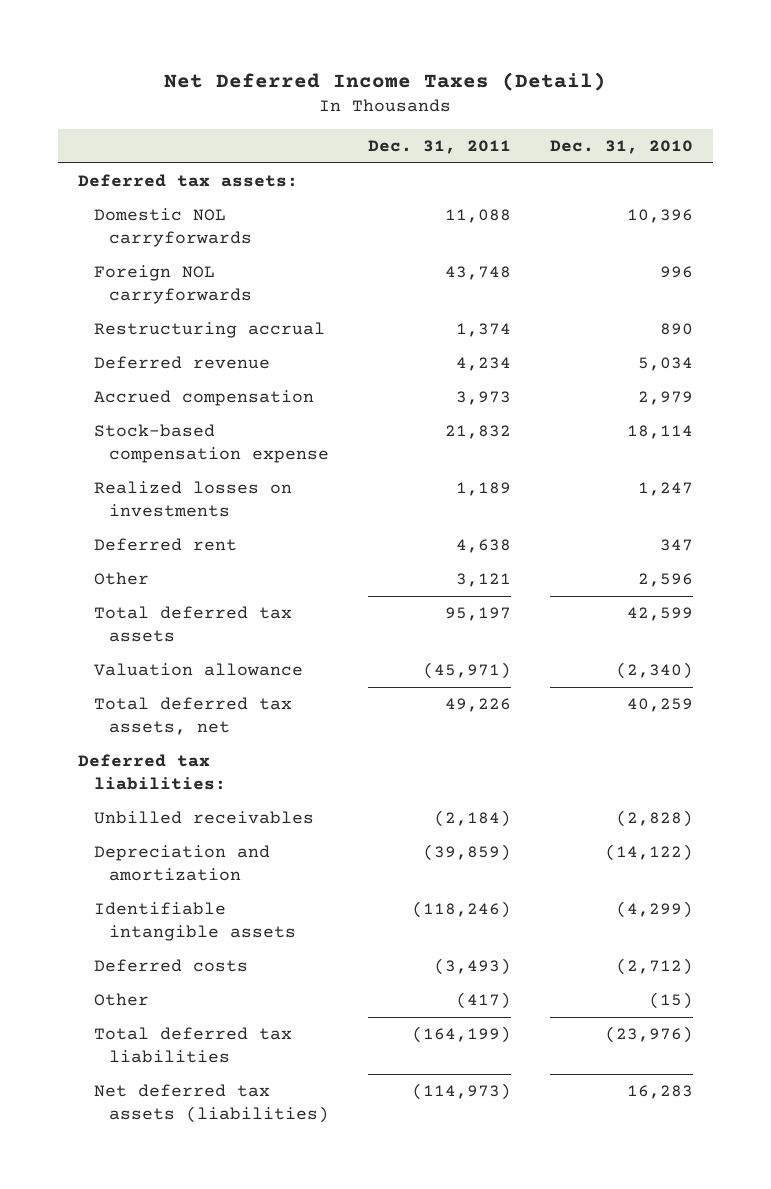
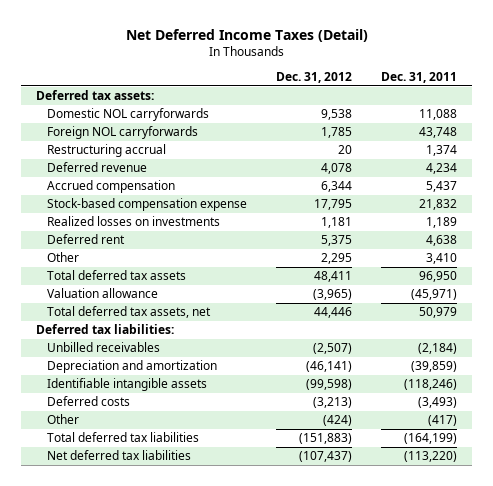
- | Dec. 31, 2011 | Dec. 31, 2010
+ | Dec. 31, 2012 | Dec. 31, 2011
- Accrued compensation | 3,973 | 2,979
+ Accrued compensation | 6,344 | 5,437
- Other | 3,121 | 2,596
- Total deferred tax assets | 95,197 | 42,599
+ Other | 2,295 | 3,410
+ Total deferred tax assets | 48,411 | 96,950
- Total deferred tax assets, net | 49,226 | 40,259
+ Total deferred tax assets, net | 44,446 | 50,979
- Net deferred tax assets (liabilities) | (114,973) | 16,283
+ Net deferred tax liabilities | (107,437) | (113,220)

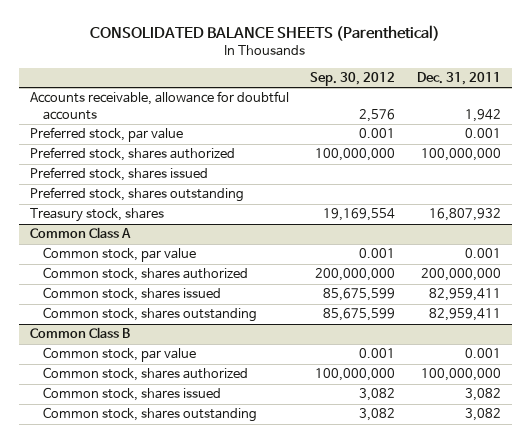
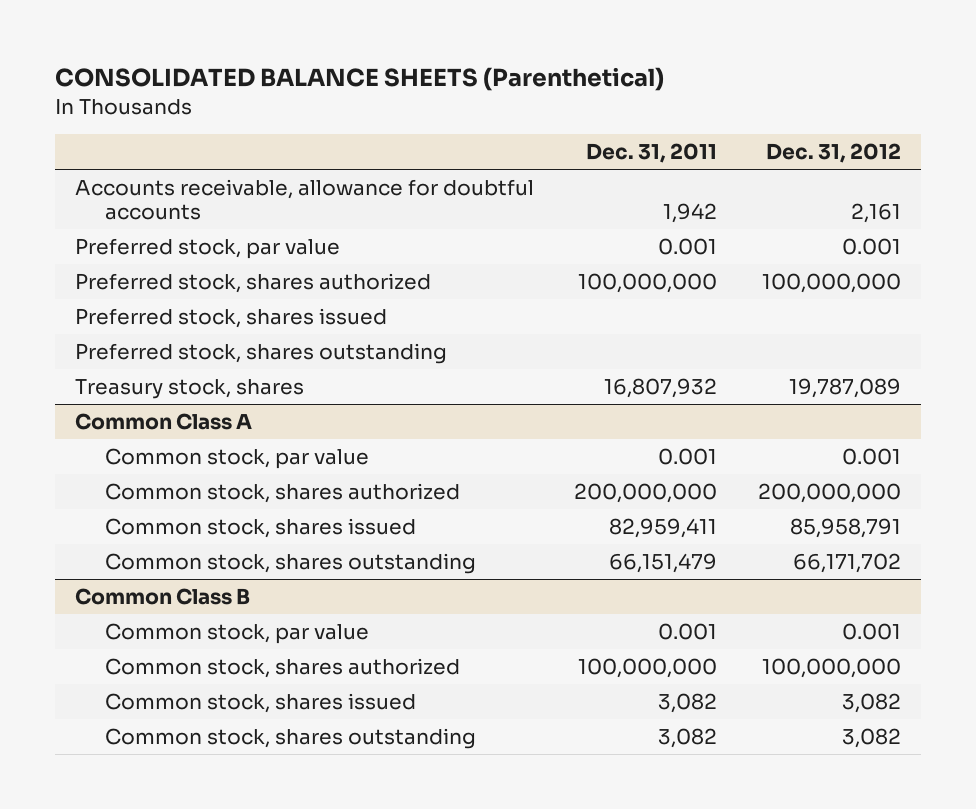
- | Sep. 30, 2012 | Dec. 31, 2011
+ | Dec. 31, 2011 | Dec. 31, 2012
@ Common Class A
- Common stock, shares outstanding | 85,675,599 | 82,959,411
+ Common stock, shares outstanding | 66,151,479 | 66,171,702

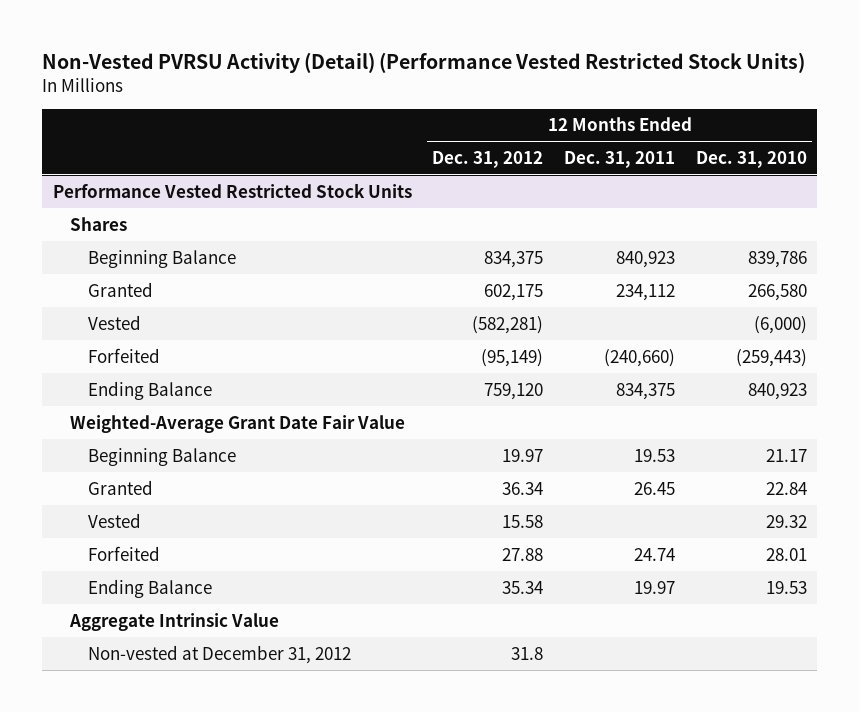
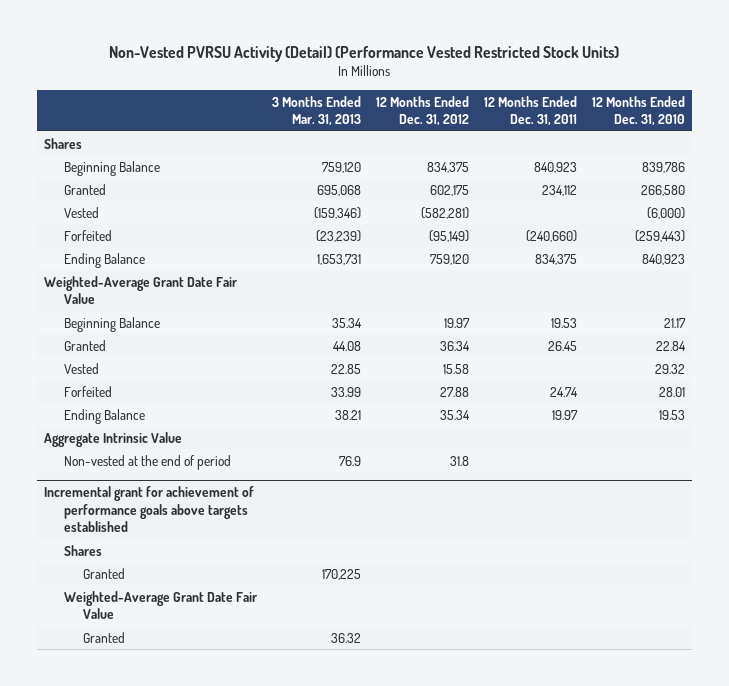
- | 12 Months Ended Dec. 31, 2012 | 12 Months Ended Dec. 31, 2011 | 12 Months Ended Dec. 31, 2010
+ | 3 Months Ended Mar. 31, 2013 | 12 Months Ended Dec. 31, 2012 | 12 Months Ended Dec. 31, 2011 | 12 Months Ended Dec. 31, 2010
- Performance Vested Restricted Stock Units
- Non-vested at December 31, 2012 | 31.8 | |
+ Non-vested at the end of period | 76.9 | 31.8 | |
+ Incremental grant for achievement of performance goals above targets established
+ Shares
+ Granted | 170,225 | | |
+ Weighted-Average Grant Date Fair Value
+ Granted | 36.32 | | |

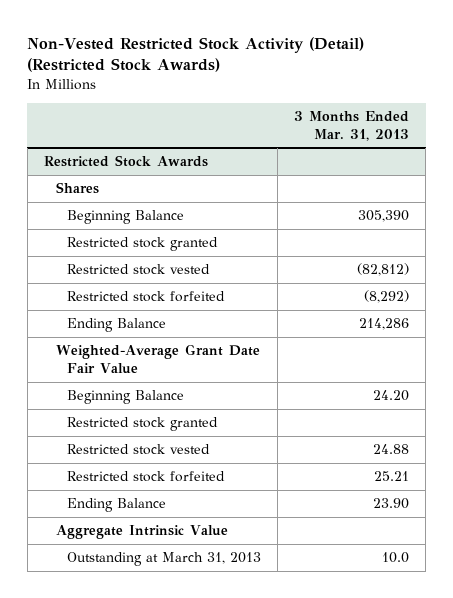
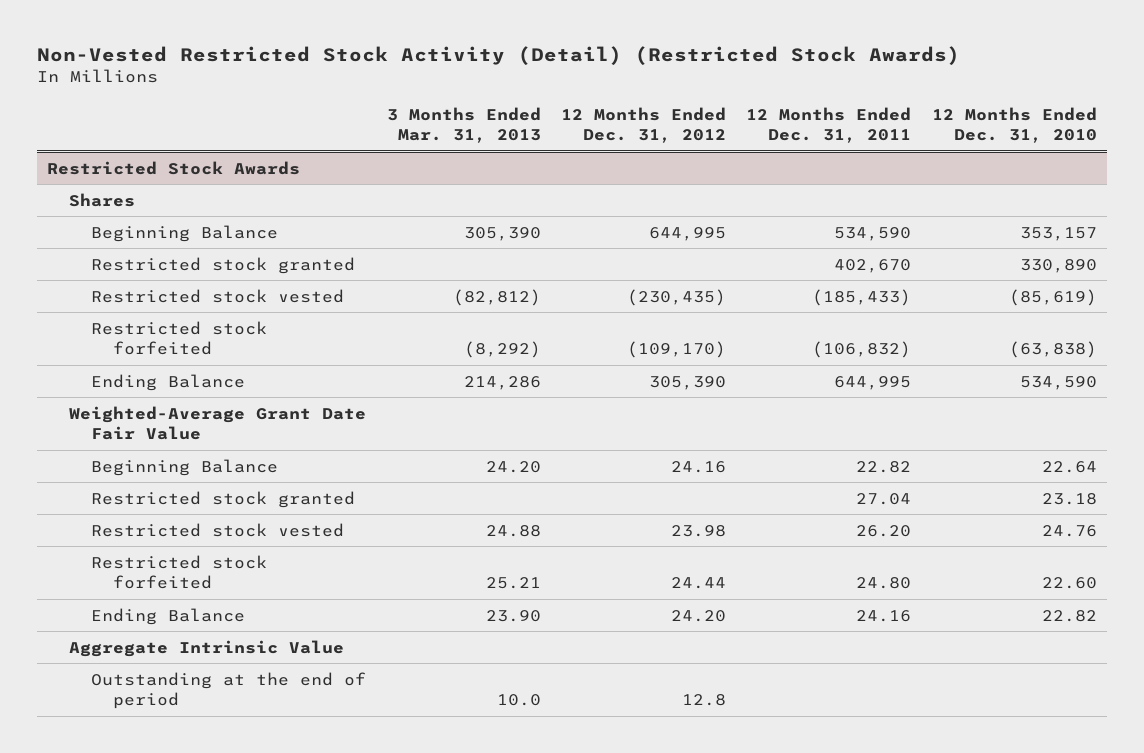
- | 3 Months Ended Mar. 31, 2013
+ | 3 Months Ended Mar. 31, 2013 | 12 Months Ended Dec. 31, 2012 | 12 Months Ended Dec. 31, 2011 | 12 Months Ended Dec. 31, 2010
@ Restricted Stock Awards
- Outstanding at March 31, 2013 | 10.0
+ Outstanding at the end of period | 10.0 | 12.8 | |

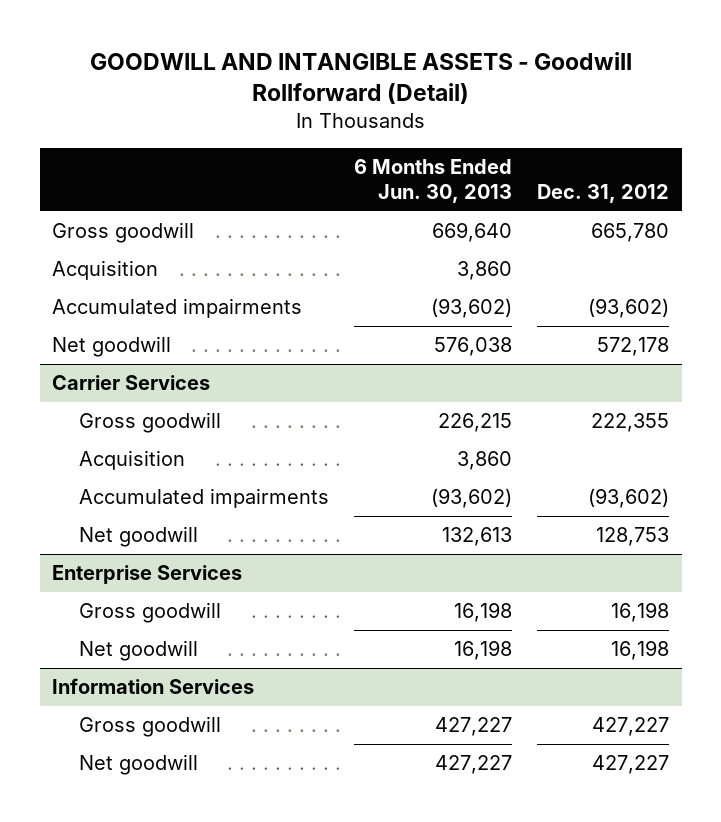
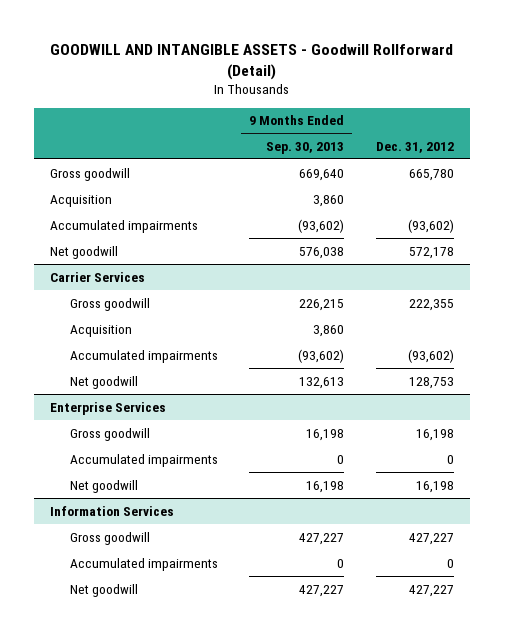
- | 6 Months Ended Jun. 30, 2013 | Dec. 31, 2012
+ | 9 Months Ended Sep. 30, 2013 | Dec. 31, 2012
@ Enterprise Services
+ Accumulated impairments | 0 | 0
@ Information Services
+ Accumulated impairments | 0 | 0

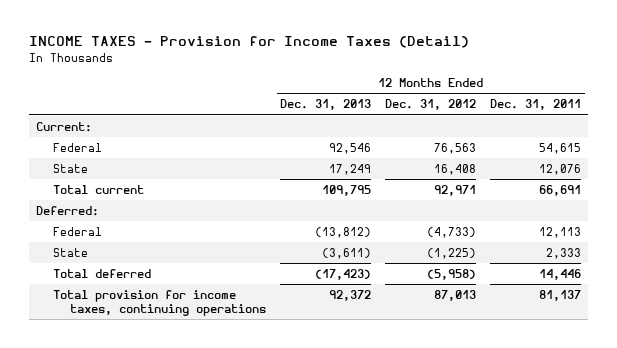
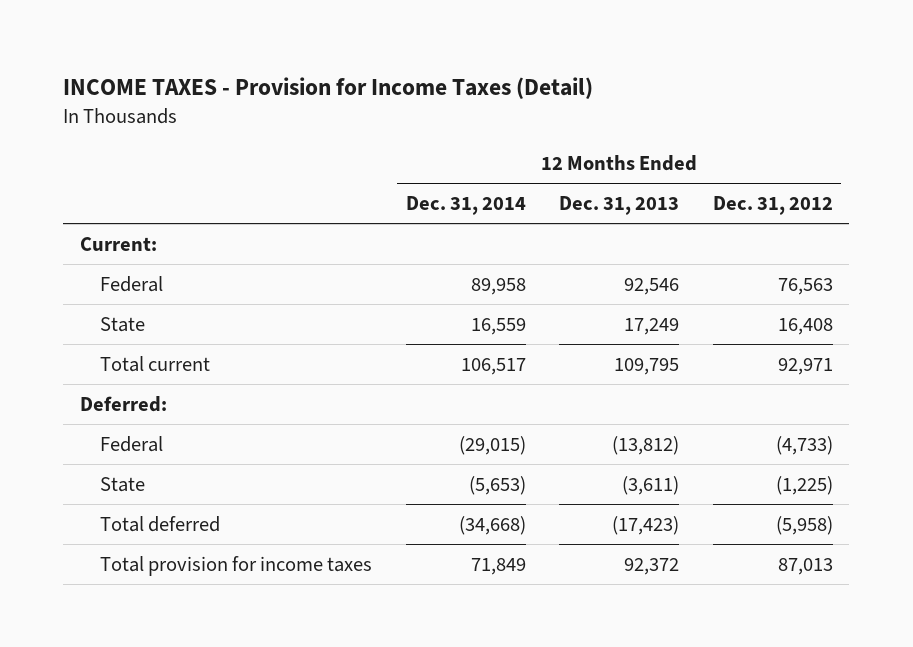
- | 12 Months Ended Dec. 31, 2013 | 12 Months Ended Dec. 31, 2012 | 12 Months Ended Dec. 31, 2011
+ | 12 Months Ended Dec. 31, 2014 | 12 Months Ended Dec. 31, 2013 | 12 Months Ended Dec. 31, 2012
- Total provision for income taxes, continuing operations | 92,372 | 87,013 | 81,137
+ Total provision for income taxes | 71,849 | 92,372 | 87,013

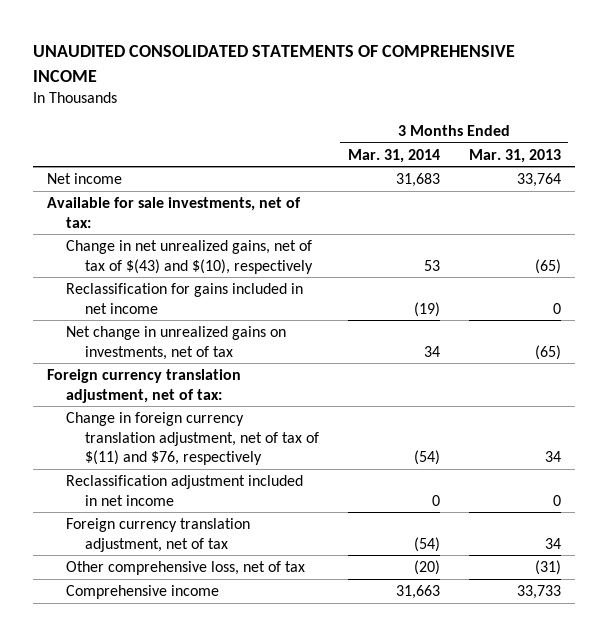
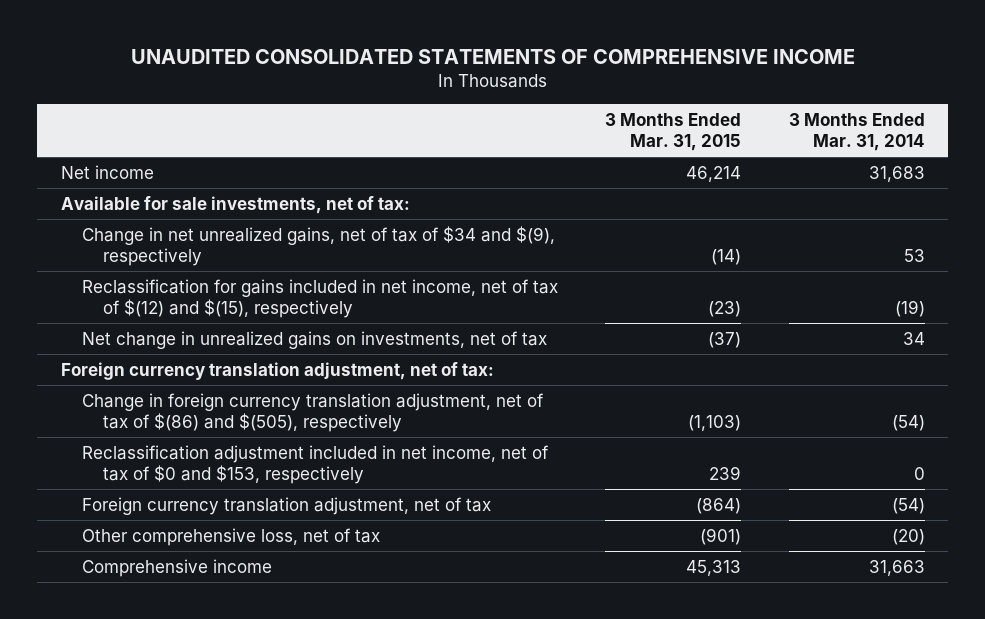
- | 3 Months Ended Mar. 31, 2014 | 3 Months Ended Mar. 31, 2013
+ | 3 Months Ended Mar. 31, 2015 | 3 Months Ended Mar. 31, 2014
- Change in net unrealized gains, net of tax of $(43) and $(10), respectively | 53 | (65)
- Reclassification for gains included in net income | (19) | 0
+ Change in net unrealized gains, net of tax of $34 and $(9), respectively | (14) | 53
+ Reclassification for gains included in net income, net of tax of $(12) and $(15), respectively | (23) | (19)
- Change in foreign currency translation adjustment, net of tax of $(11) and $76, respectively | (54) | 34
- Reclassification adjustment included in net income | 0 | 0
+ Change in foreign currency translation adjustment, net of tax of $(86) and $(505), respectively | (1,103) | (54)
+ Reclassification adjustment included in net income, net of tax of $0 and $153, respectively | 239 | 0

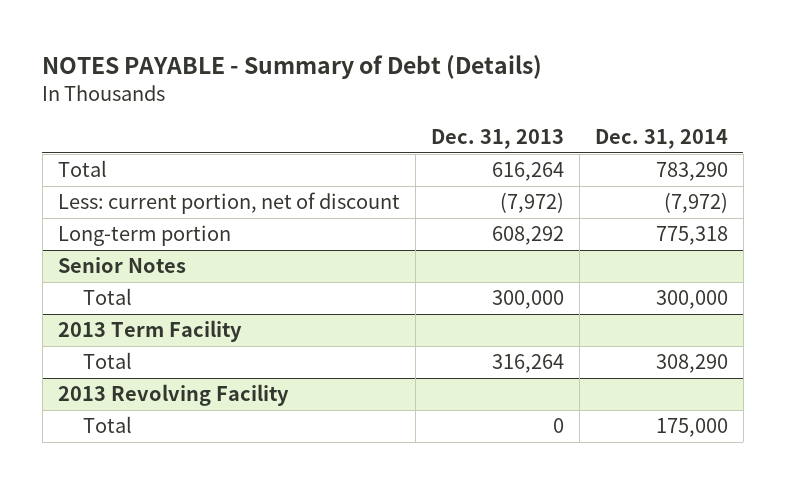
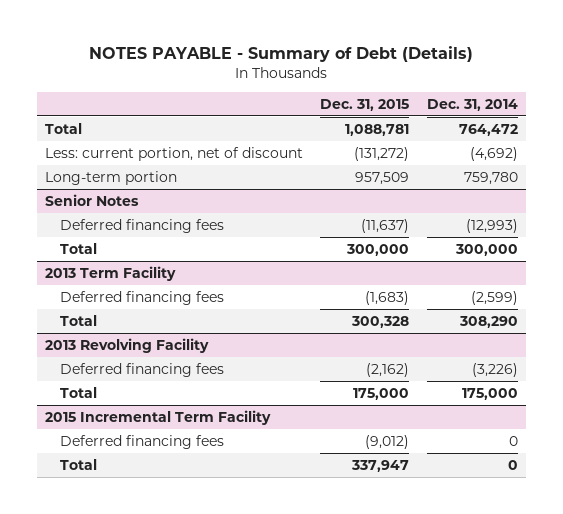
- | Dec. 31, 2013 | Dec. 31, 2014
+ | Dec. 31, 2015 | Dec. 31, 2014
- Total | 616,264 | 783,290
- Less: current portion, net of discount | (7,972) | (7,972)
- Long-term portion | 608,292 | 775,318
+ Total | 1,088,781 | 764,472
+ Less: current portion, net of discount | (131,272) | (4,692)
+ Long-term portion | 957,509 | 759,780
@ Senior Notes
+ Deferred financing fees | (11,637) | (12,993)
@ 2013 Term Facility
+ Deferred financing fees | (1,683) | (2,599)
@ 2013 Revolving Facility
+ Deferred financing fees | (2,162) | (3,226)
+ 2015 Incremental Term Facility
+ Deferred financing fees | (9,012) | 0
+ Total | 337,947 | 0

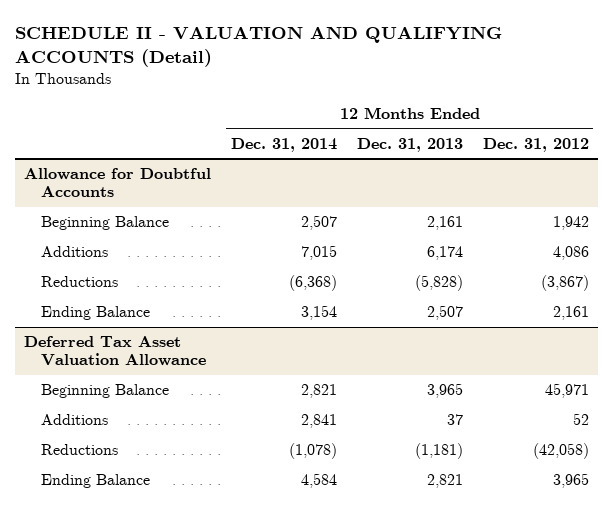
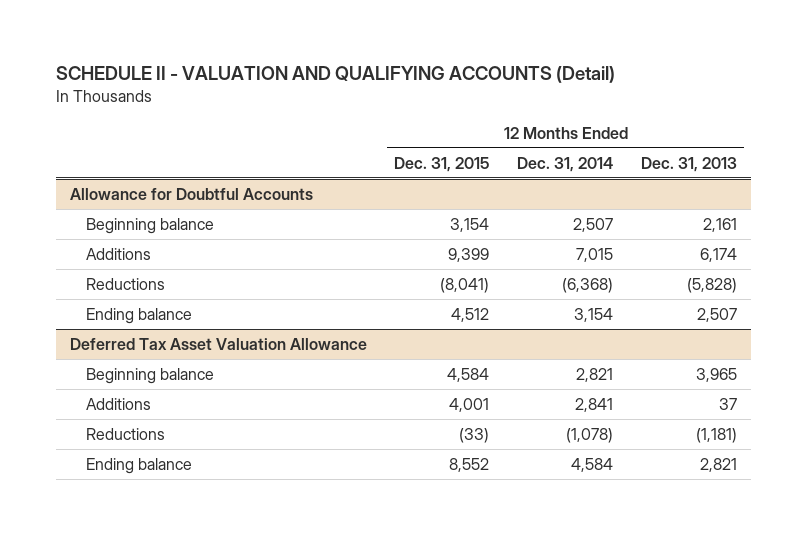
- | 12 Months Ended Dec. 31, 2014 | 12 Months Ended Dec. 31, 2013 | 12 Months Ended Dec. 31, 2012
+ | 12 Months Ended Dec. 31, 2015 | 12 Months Ended Dec. 31, 2014 | 12 Months Ended Dec. 31, 2013
@ Allowance for Doubtful Accounts
- Beginning Balance | 2,507 | 2,161 | 1,942
+ Beginning balance | 3,154 | 2,507 | 2,161
- Ending Balance | 3,154 | 2,507 | 2,161
+ Ending balance | 4,512 | 3,154 | 2,507
@ Deferred Tax Asset Valuation Allowance
- Beginning Balance | 2,821 | 3,965 | 45,971
+ Beginning balance | 4,584 | 2,821 | 3,965
- Ending Balance | 4,584 | 2,821 | 3,965
+ Ending balance | 8,552 | 4,584 | 2,821

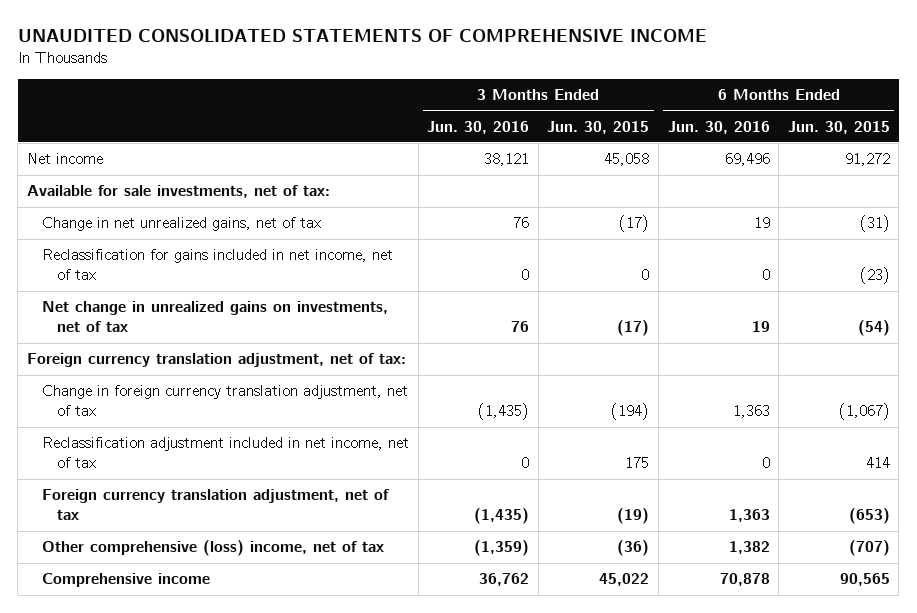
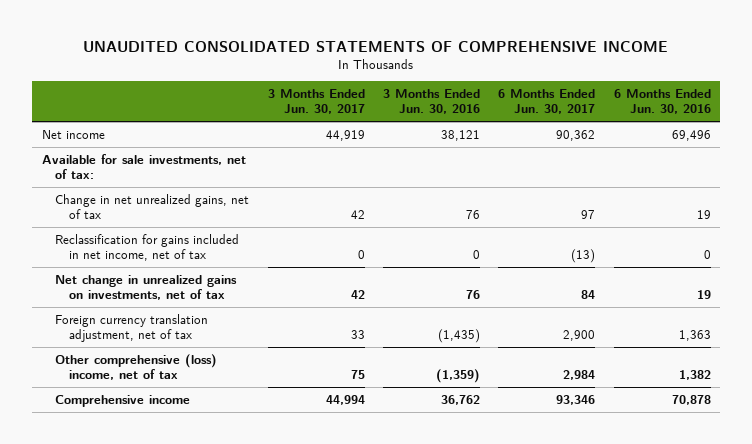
- | 3 Months Ended Jun. 30, 2016 | 3 Months Ended Jun. 30, 2015 | 6 Months Ended Jun. 30, 2016 | 6 Months Ended Jun. 30, 2015
+ | 3 Months Ended Jun. 30, 2017 | 3 Months Ended Jun. 30, 2016 | 6 Months Ended Jun. 30, 2017 | 6 Months Ended Jun. 30, 2016
- Foreign currency translation adjustment, net of tax:
- Change in foreign currency translation adjustment, net of tax | (1,435) | (194) | 1,363 | (1,067)
- Reclassification adjustment included in net income, net of tax | 0 | 175 | 0 | 414

